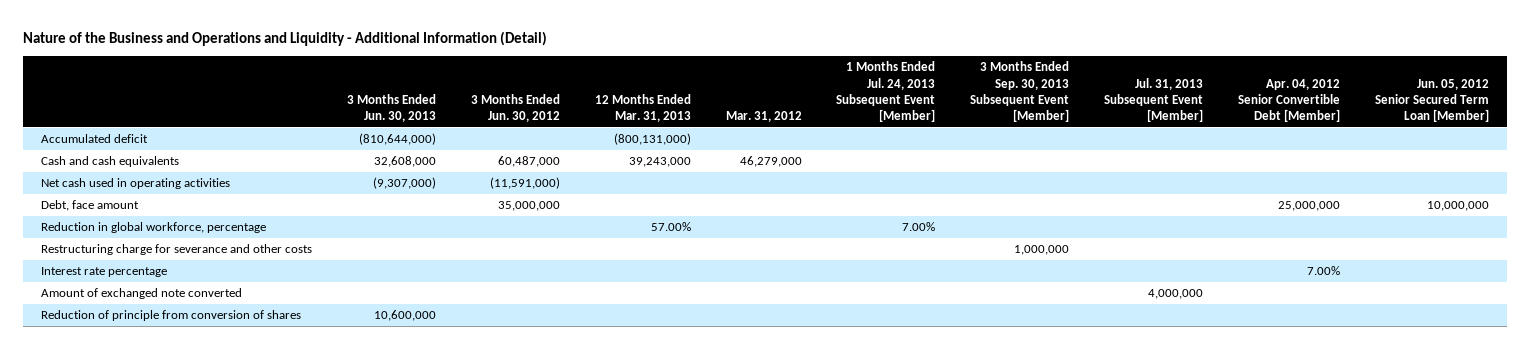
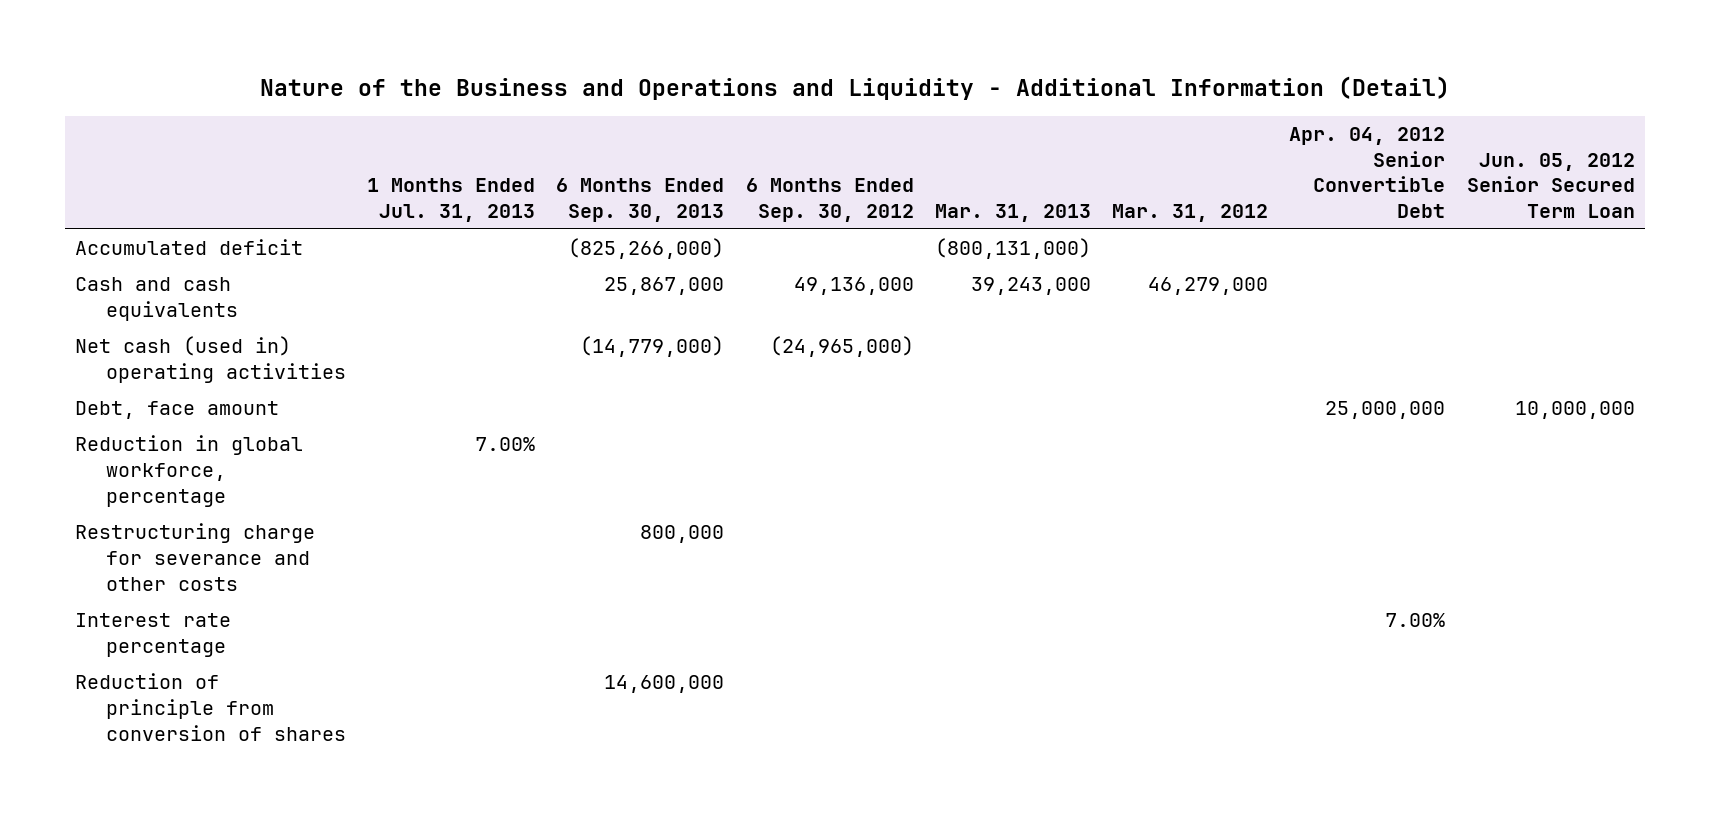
- | 3 Months Ended Jun. 30, 2013 | 3 Months Ended Jun. 30, 2012 | 12 Months Ended Mar. 31, 2013 | Mar. 31, 2012 | 1 Months Ended Jul. 24, 2013 Subsequent Event [Member] | 3 Months Ended Sep. 30, 2013 Subsequent Event [Member] | Jul. 31, 2013 Subsequent Event [Member] | Apr. 04, 2012 Senior Convertible Debt [Member] | Jun. 05, 2012 Senior Secured Term Loan [Member]
+ | 1 Months Ended Jul. 31, 2013 | 6 Months Ended Sep. 30, 2013 | 6 Months Ended Sep. 30, 2012 | Mar. 31, 2013 | Mar. 31, 2012 | Apr. 04, 2012 Senior Convertible Debt | Jun. 05, 2012 Senior Secured Term Loan
- Net cash used in operating activities | (9,307,000) | (11,591,000) | | | | | | |
+ Net cash (used in) operating activities | | (14,779,000) | (24,965,000) | | | |
- Amount of exchanged note converted | | | | | | | 4,000,000 | |

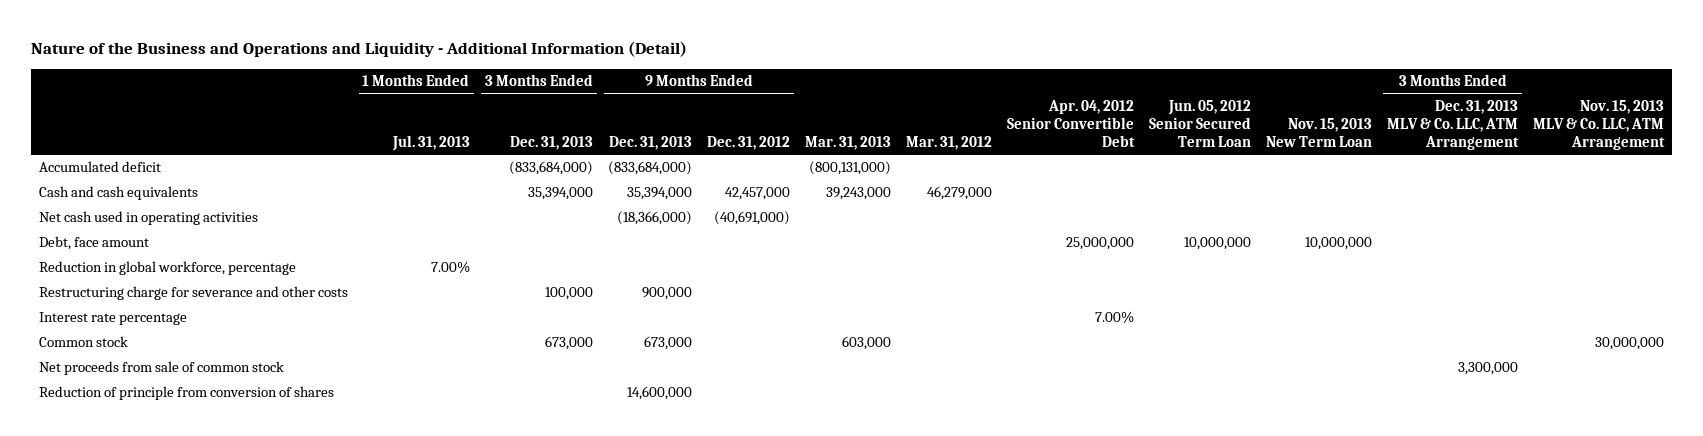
- | 1 Months Ended Jul. 31, 2013 | 6 Months Ended Sep. 30, 2013 | 6 Months Ended Sep. 30, 2012 | Mar. 31, 2013 | Mar. 31, 2012 | Apr. 04, 2012 Senior Convertible Debt | Jun. 05, 2012 Senior Secured Term Loan
+ | 1 Months Ended Jul. 31, 2013 | 3 Months Ended Dec. 31, 2013 | 9 Months Ended Dec. 31, 2013 | 9 Months Ended Dec. 31, 2012 | Mar. 31, 2013 | Mar. 31, 2012 | Apr. 04, 2012 Senior Convertible Debt | Jun. 05, 2012 Senior Secured Term Loan | Nov. 15, 2013 New Term Loan | 3 Months Ended Dec. 31, 2013 MLV & Co. LLC, ATM Arrangement | Nov. 15, 2013 MLV & Co. LLC, ATM Arrangement
- Net cash (used in) operating activities | | (14,779,000) | (24,965,000) | | | |
+ Net cash used in operating activities | | | (18,366,000) | (40,691,000) | | | | | | |
+ Common stock | | 673,000 | 673,000 | | 603,000 | | | | | | 30,000,000
+ Net proceeds from sale of common stock | | | | | | | | | | 3,300,000 |

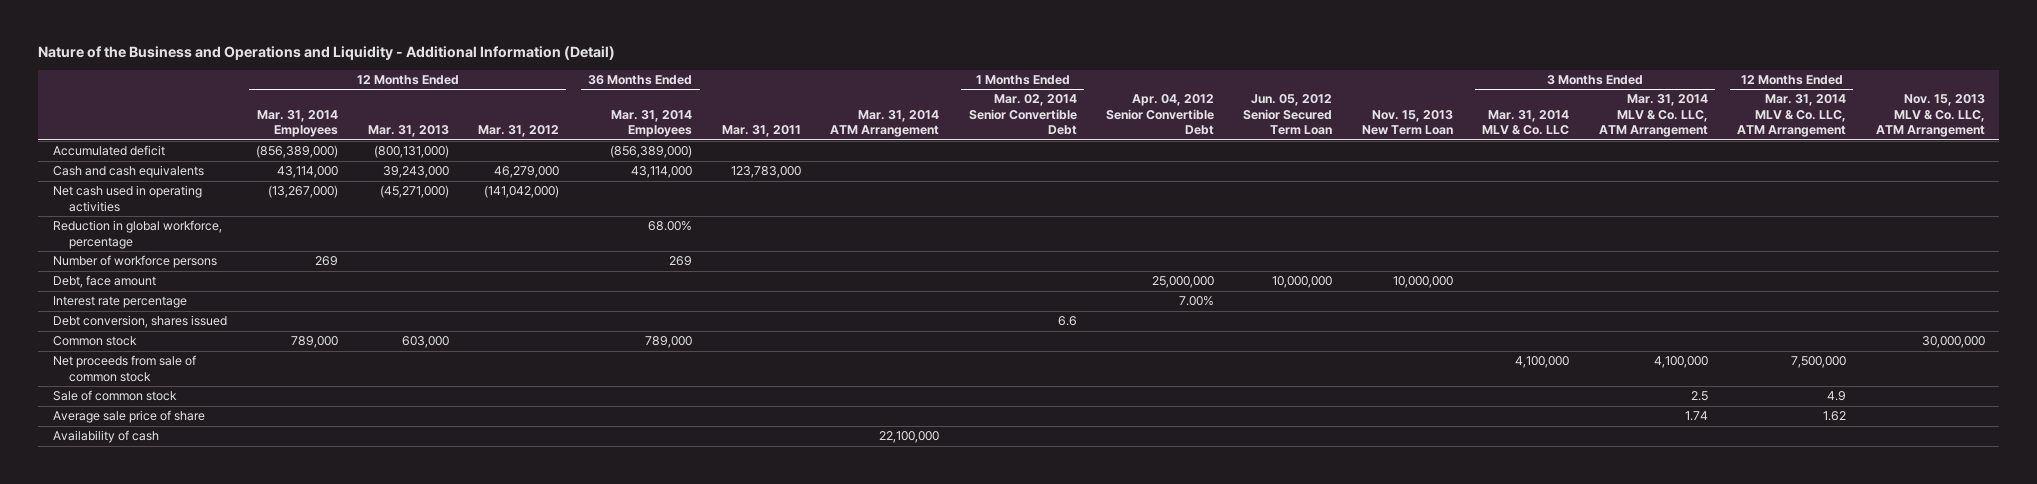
- | 1 Months Ended Jul. 31, 2013 | 3 Months Ended Dec. 31, 2013 | 9 Months Ended Dec. 31, 2013 | 9 Months Ended Dec. 31, 2012 | Mar. 31, 2013 | Mar. 31, 2012 | Apr. 04, 2012 Senior Convertible Debt | Jun. 05, 2012 Senior Secured Term Loan | Nov. 15, 2013 New Term Loan | 3 Months Ended Dec. 31, 2013 MLV & Co. LLC, ATM Arrangement | Nov. 15, 2013 MLV & Co. LLC, ATM Arrangement
+ | 12 Months Ended Mar. 31, 2014 Employees | 12 Months Ended Mar. 31, 2013 | 12 Months Ended Mar. 31, 2012 | 36 Months Ended Mar. 31, 2014 Employees | Mar. 31, 2011 | Mar. 31, 2014 ATM Arrangement | 1 Months Ended Mar. 02, 2014 Senior Convertible Debt | Apr. 04, 2012 Senior Convertible Debt | Jun. 05, 2012 Senior Secured Term Loan | Nov. 15, 2013 New Term Loan | 3 Months Ended Mar. 31, 2014 MLV & Co. LLC | 3 Months Ended Mar. 31, 2014 MLV & Co. LLC, ATM Arrangement | 12 Months Ended Mar. 31, 2014 MLV & Co. LLC, ATM Arrangement | Nov. 15, 2013 MLV & Co. LLC, ATM Arrangement
- Restructuring charge for severance and other costs | | 100,000 | 900,000 | | | | | | | |
+ Number of workforce persons | 269 | | | 269 | | | | | | | | | |
moved down: Debt, face amount | | | | | | | | 25,000,000 | 10,000,000 | 10,000,000 | | | |
+ Debt conversion, shares issued | | | | | | | 6.6 | | | | | | |
- Reduction of principle from conversion of shares | | | 14,600,000 | | | | | | | |
+ Sale of common stock | | | | | | | | | | | | 2.5 | 4.9 |
+ Average sale price of share | | | | | | | | | | | | 1.74 | 1.62 |
+ Availability of cash | | | | | | 22,100,000 | | | | | | | |

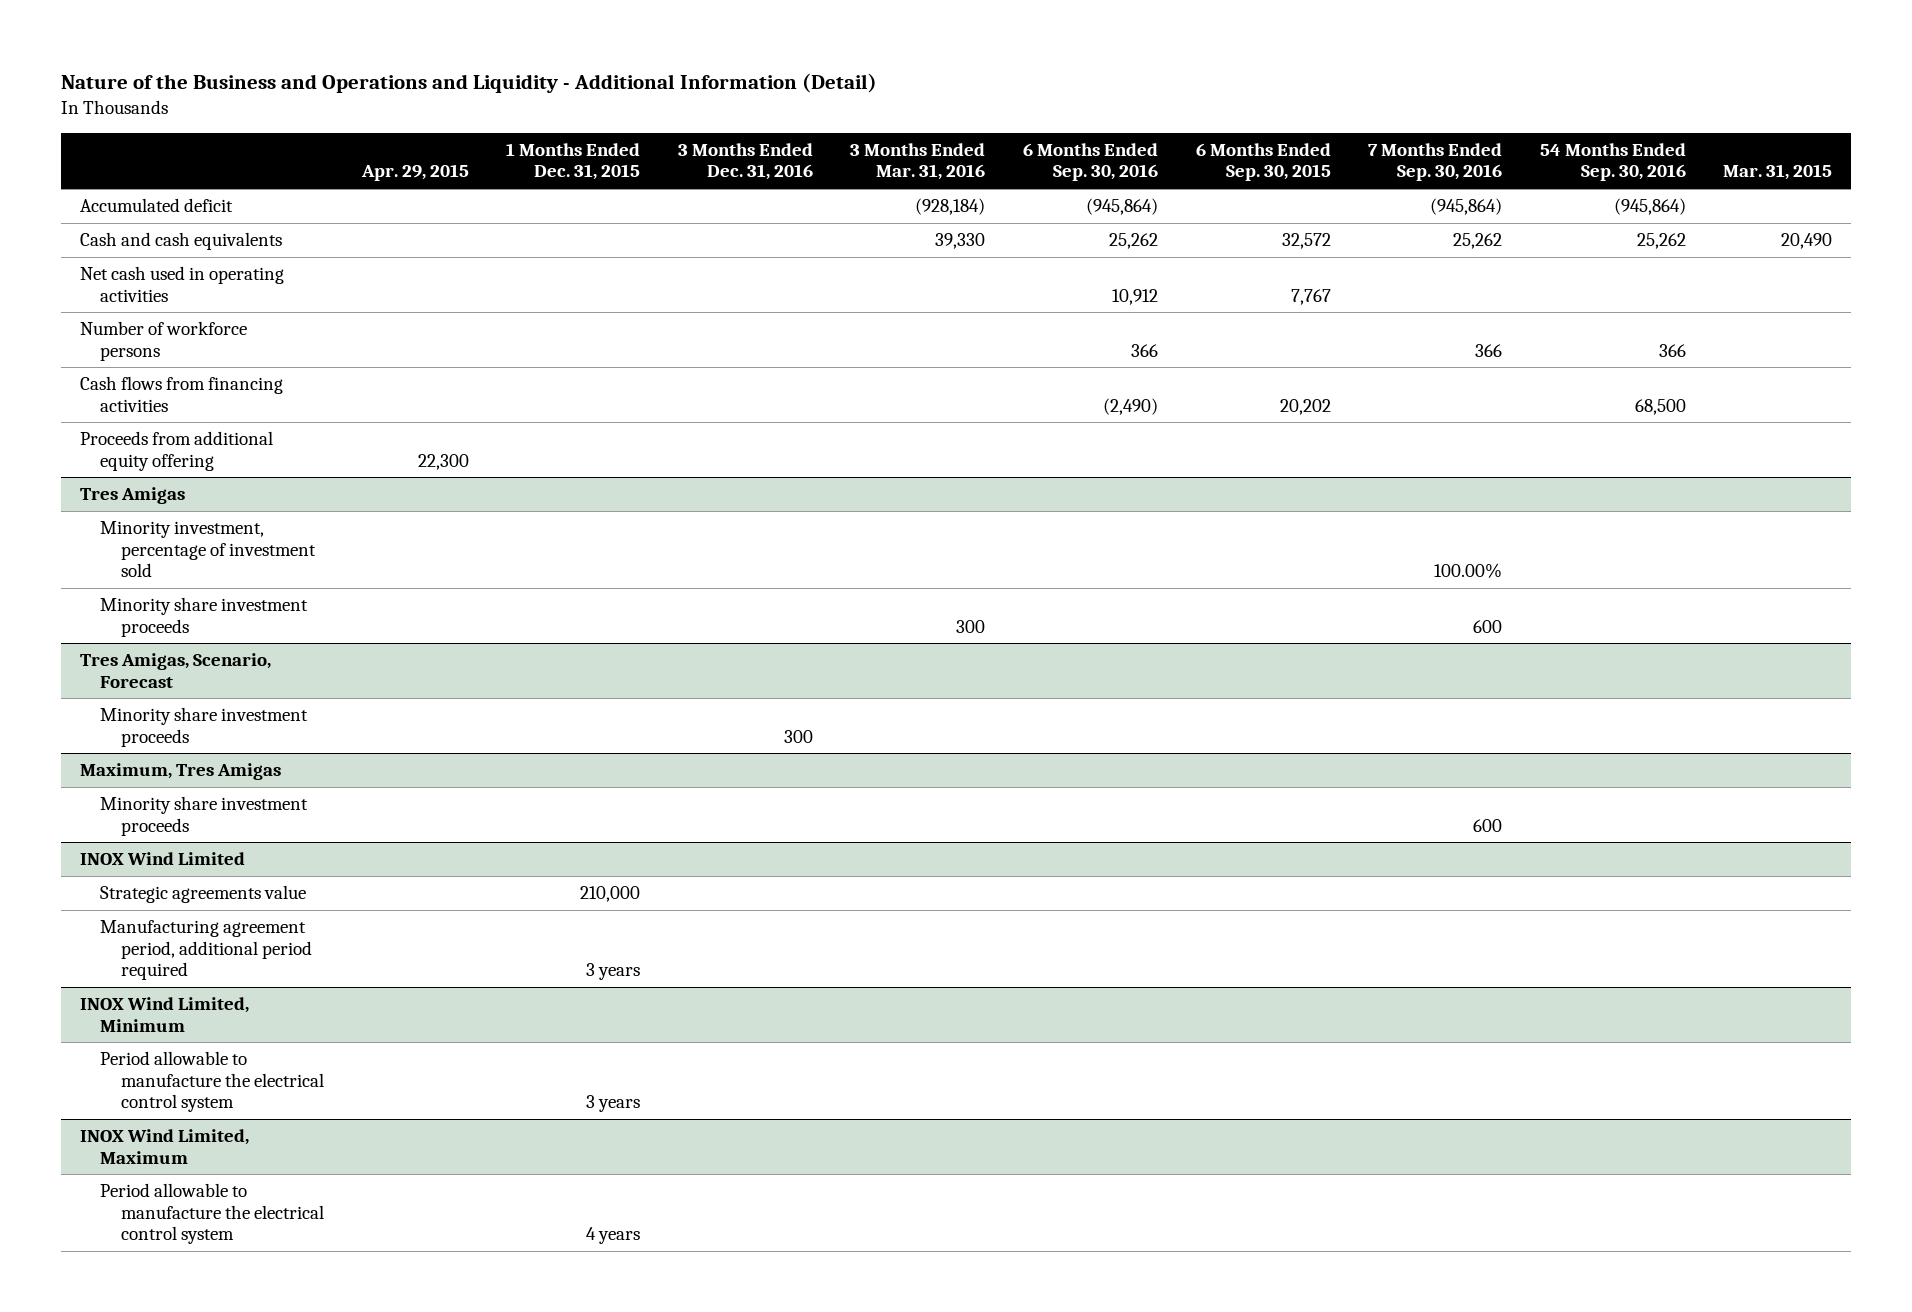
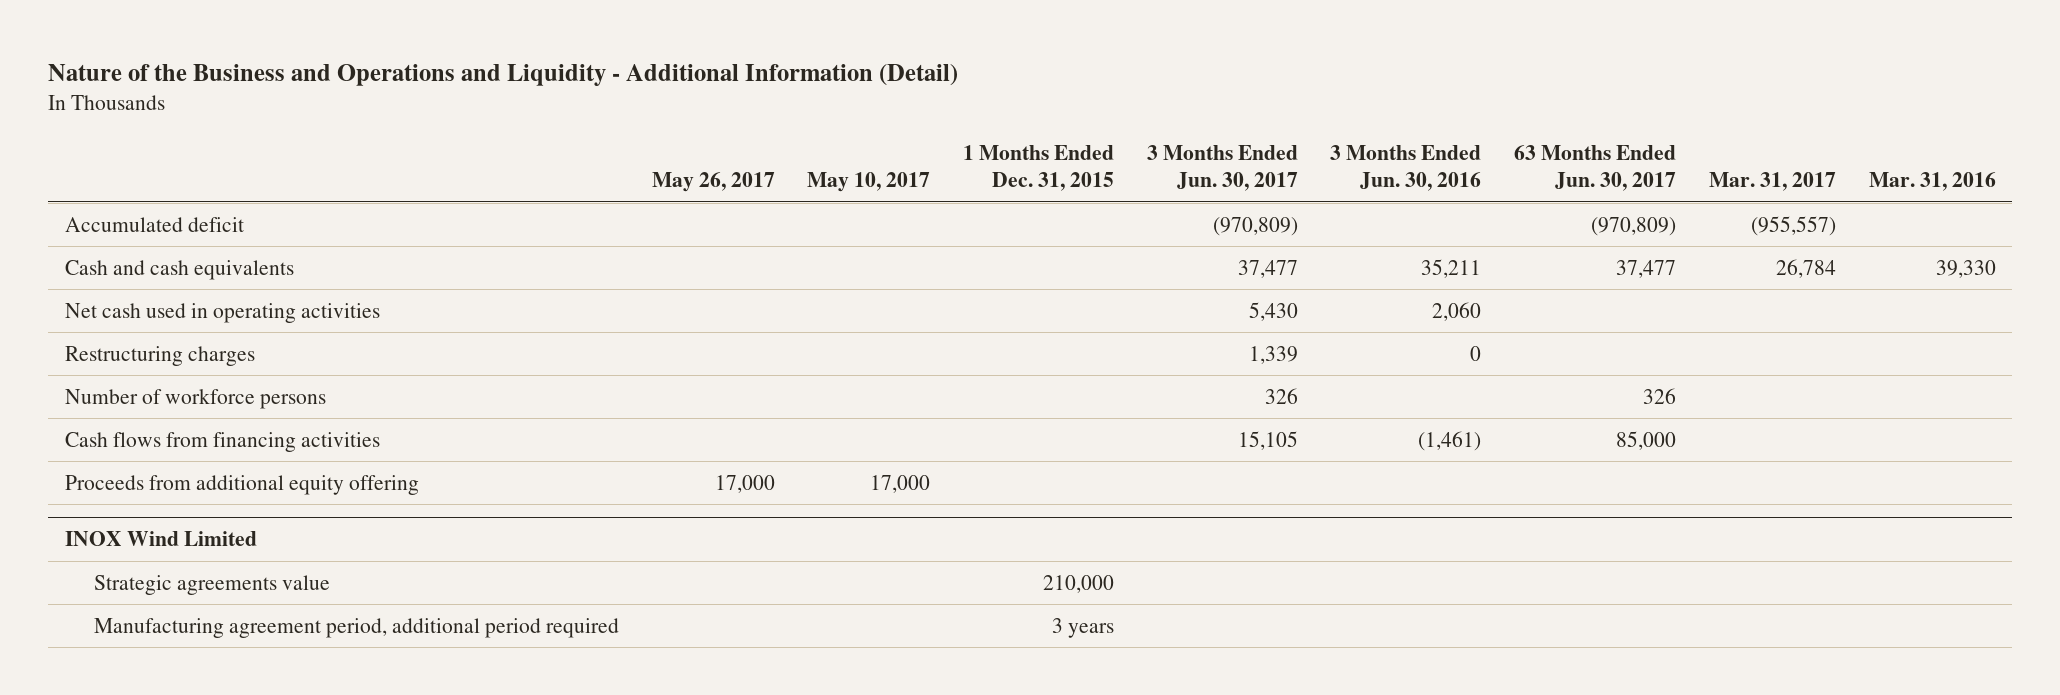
- | Apr. 29, 2015 | 1 Months Ended Dec. 31, 2015 | 3 Months Ended Dec. 31, 2016 | 3 Months Ended Mar. 31, 2016 | 6 Months Ended Sep. 30, 2016 | 6 Months Ended Sep. 30, 2015 | 7 Months Ended Sep. 30, 2016 | 54 Months Ended Sep. 30, 2016 | Mar. 31, 2015
+ | May 26, 2017 | May 10, 2017 | 1 Months Ended Dec. 31, 2015 | 3 Months Ended Jun. 30, 2017 | 3 Months Ended Jun. 30, 2016 | 63 Months Ended Jun. 30, 2017 | Mar. 31, 2017 | Mar. 31, 2016
+ Restructuring charges | | | | 1,339 | 0 | | |
- Tres Amigas
- Minority investment, percentage of investment sold | | | | | | | 100.00% | |
- Minority share investment proceeds | | | | 300 | | | 600 | |
- Tres Amigas, Scenario, Forecast
- Minority share investment proceeds | | | 300 | | | | | |
- Maximum, Tres Amigas
- Minority share investment proceeds | | | | | | | 600 | |
- INOX Wind Limited, Minimum
- Period allowable to manufacture the electrical control system | | 3 years | | | | | | |
- INOX Wind Limited, Maximum
- Period allowable to manufacture the electrical control system | | 4 years | | | | | | |

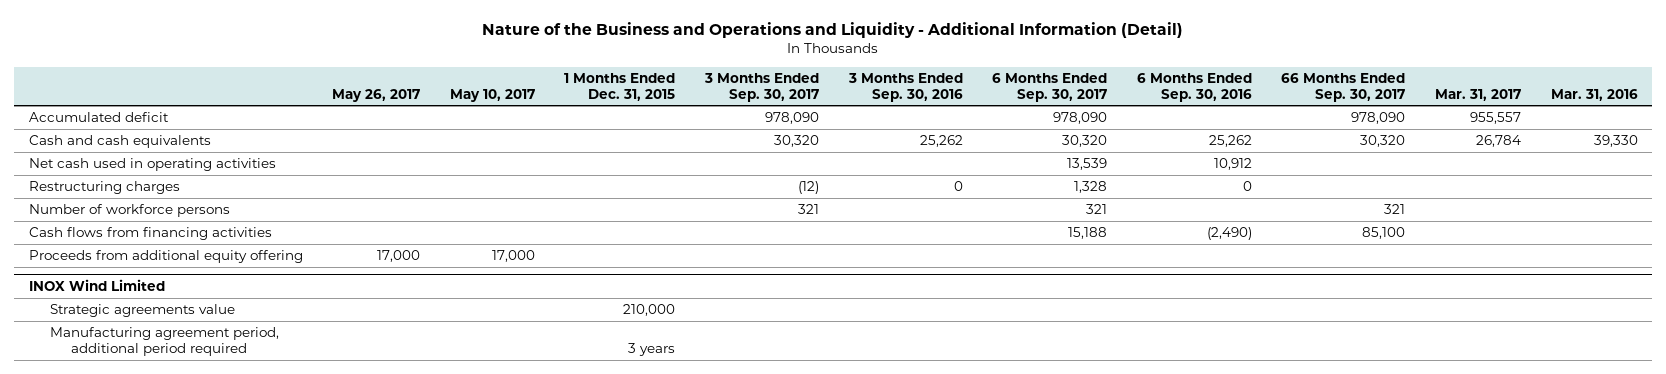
- | May 26, 2017 | May 10, 2017 | 1 Months Ended Dec. 31, 2015 | 3 Months Ended Jun. 30, 2017 | 3 Months Ended Jun. 30, 2016 | 63 Months Ended Jun. 30, 2017 | Mar. 31, 2017 | Mar. 31, 2016
+ | May 26, 2017 | May 10, 2017 | 1 Months Ended Dec. 31, 2015 | 3 Months Ended Sep. 30, 2017 | 3 Months Ended Sep. 30, 2016 | 6 Months Ended Sep. 30, 2017 | 6 Months Ended Sep. 30, 2016 | 66 Months Ended Sep. 30, 2017 | Mar. 31, 2017 | Mar. 31, 2016
- Accumulated deficit | | | | (970,809) | | (970,809) | (955,557) |
+ Accumulated deficit | | | | 978,090 | | 978,090 | | 978,090 | 955,557 |

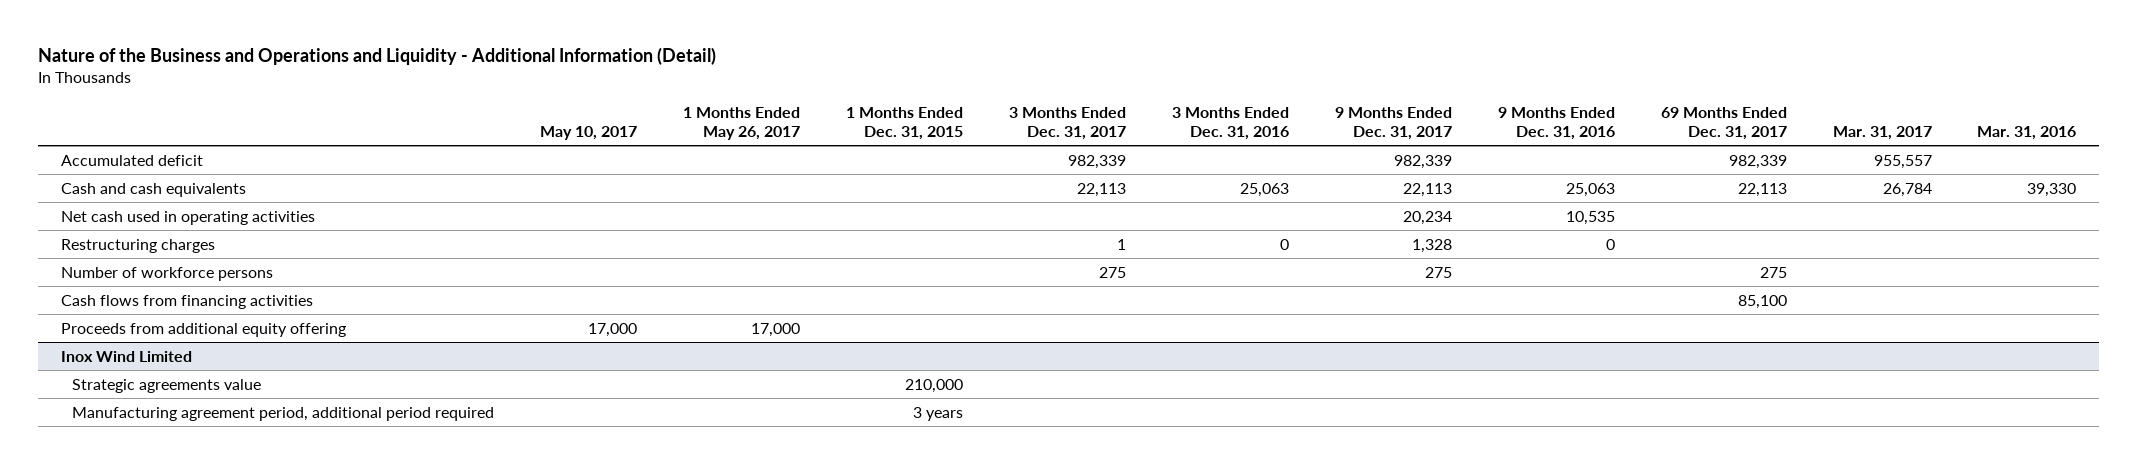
- | May 26, 2017 | May 10, 2017 | 1 Months Ended Dec. 31, 2015 | 3 Months Ended Sep. 30, 2017 | 3 Months Ended Sep. 30, 2016 | 6 Months Ended Sep. 30, 2017 | 6 Months Ended Sep. 30, 2016 | 66 Months Ended Sep. 30, 2017 | Mar. 31, 2017 | Mar. 31, 2016
+ | May 10, 2017 | 1 Months Ended May 26, 2017 | 1 Months Ended Dec. 31, 2015 | 3 Months Ended Dec. 31, 2017 | 3 Months Ended Dec. 31, 2016 | 9 Months Ended Dec. 31, 2017 | 9 Months Ended Dec. 31, 2016 | 69 Months Ended Dec. 31, 2017 | Mar. 31, 2017 | Mar. 31, 2016
- INOX Wind Limited
+ Inox Wind Limited

